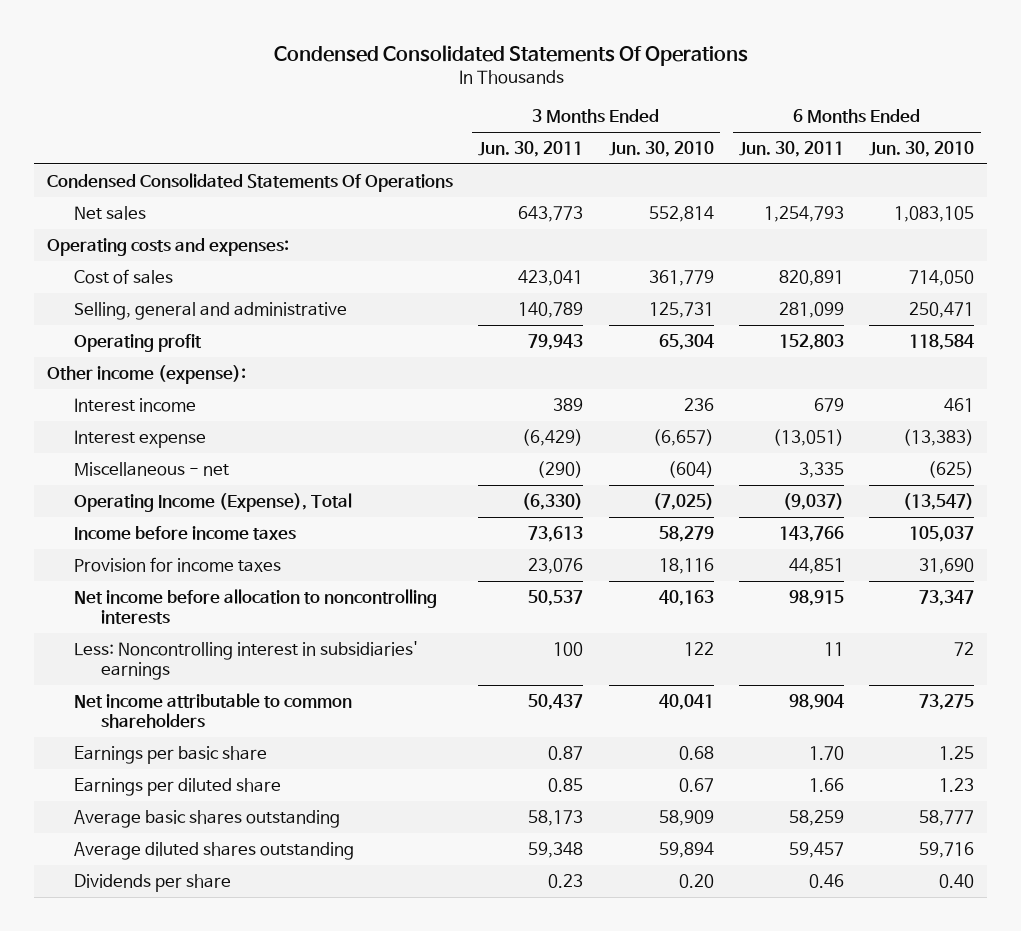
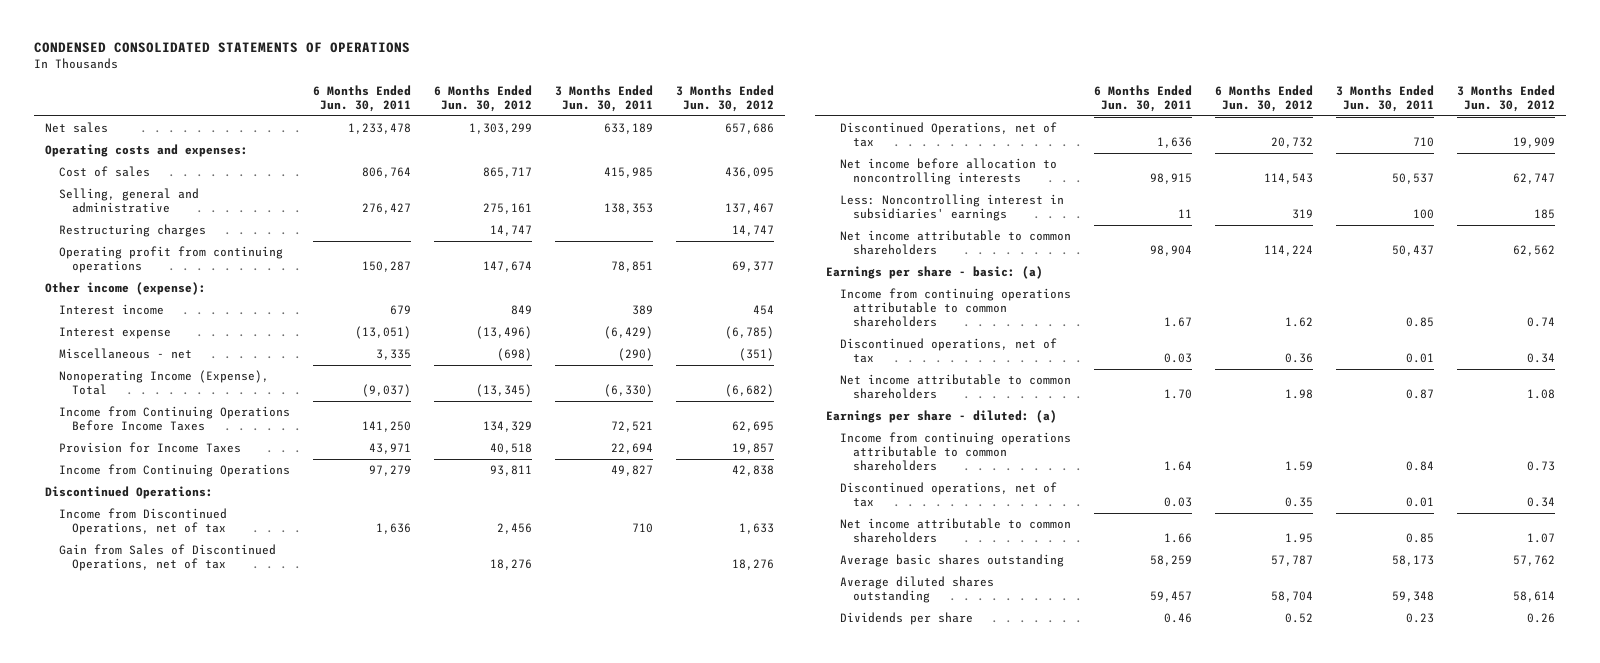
- Condensed Consolidated Statements Of Operations
+ CONDENSED CONSOLIDATED STATEMENTS OF OPERATIONS
- | 3 Months Ended Jun. 30, 2011 | 3 Months Ended Jun. 30, 2010 | 6 Months Ended Jun. 30, 2011 | 6 Months Ended Jun. 30, 2010
+ | 6 Months Ended Jun. 30, 2011 | 6 Months Ended Jun. 30, 2012 | 3 Months Ended Jun. 30, 2011 | 3 Months Ended Jun. 30, 2012
- Condensed Consolidated Statements Of Operations
- Net sales | 643,773 | 552,814 | 1,254,793 | 1,083,105
+ Net sales | 1,233,478 | 1,303,299 | 633,189 | 657,686
- Cost of sales | 423,041 | 361,779 | 820,891 | 714,050
- Selling, general and administrative | 140,789 | 125,731 | 281,099 | 250,471
- Operating profit | 79,943 | 65,304 | 152,803 | 118,584
+ Cost of sales | 806,764 | 865,717 | 415,985 | 436,095
+ Selling, general and administrative | 276,427 | 275,161 | 138,353 | 137,467
+ Restructuring charges | | 14,747 | | 14,747
+ Operating profit from continuing operations | 150,287 | 147,674 | 78,851 | 69,377
- Operating Income (Expense), Total | (6,330) | (7,025) | (9,037) | (13,547)
- Income before income taxes | 73,613 | 58,279 | 143,766 | 105,037
- Provision for income taxes | 23,076 | 18,116 | 44,851 | 31,690
+ Nonoperating Income (Expense), Total | (9,037) | (13,345) | (6,330) | (6,682)
+ Income from Continuing Operations Before Income Taxes | 141,250 | 134,329 | 72,521 | 62,695
+ Provision for Income Taxes | 43,971 | 40,518 | 22,694 | 19,857
+ Income from Continuing Operations | 97,279 | 93,811 | 49,827 | 42,838
+ Discontinued Operations:
+ Income from Discontinued Operations, net of tax | 1,636 | 2,456 | 710 | 1,633
+ Gain from Sales of Discontinued Operations, net of tax | | 18,276 | | 18,276
+ Discontinued Operations, net of tax | 1,636 | 20,732 | 710 | 19,909
- Earnings per basic share | 0.87 | 0.68 | 1.70 | 1.25
- Earnings per diluted share | 0.85 | 0.67 | 1.66 | 1.23
+ Earnings per share - basic: (a)
+ Income from continuing operations attributable to common shareholders | 1.67 | 1.62 | 0.85 | 0.74
+ Discontinued operations, net of tax | 0.03 | 0.36 | 0.01 | 0.34
+ Net income attributable to common shareholders | 1.70 | 1.98 | 0.87 | 1.08
+ Earnings per share - diluted: (a)
+ Income from continuing operations attributable to common shareholders | 1.64 | 1.59 | 0.84 | 0.73
+ Discontinued operations, net of tax | 0.03 | 0.35 | 0.01 | 0.34
+ Net income attributable to common shareholders | 1.66 | 1.95 | 0.85 | 1.07

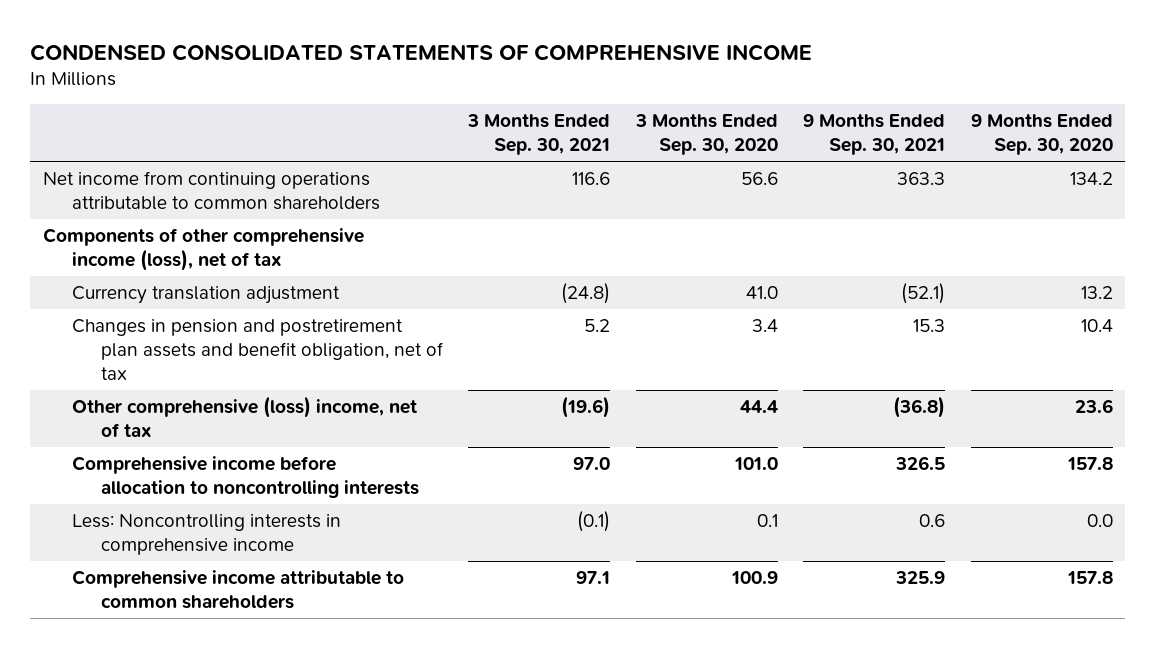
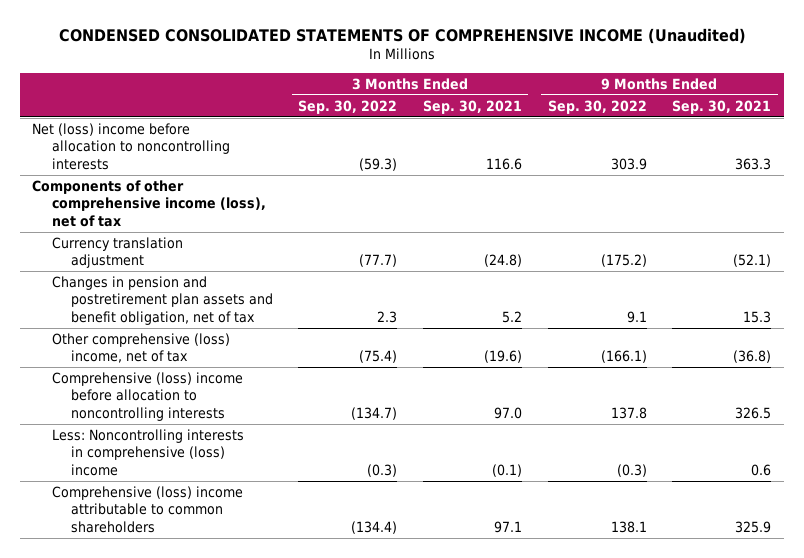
- CONDENSED CONSOLIDATED STATEMENTS OF COMPREHENSIVE INCOME
+ CONDENSED CONSOLIDATED STATEMENTS OF COMPREHENSIVE INCOME (Unaudited)
- | 3 Months Ended Sep. 30, 2021 | 3 Months Ended Sep. 30, 2020 | 9 Months Ended Sep. 30, 2021 | 9 Months Ended Sep. 30, 2020
+ | 3 Months Ended Sep. 30, 2022 | 3 Months Ended Sep. 30, 2021 | 9 Months Ended Sep. 30, 2022 | 9 Months Ended Sep. 30, 2021
- Net income from continuing operations attributable to common shareholders | 116.6 | 56.6 | 363.3 | 134.2
+ Net (loss) income before allocation to noncontrolling interests | (59.3) | 116.6 | 303.9 | 363.3
- Comprehensive income before allocation to noncontrolling interests | 97.0 | 101.0 | 326.5 | 157.8
- Less: Noncontrolling interests in comprehensive income | (0.1) | 0.1 | 0.6 | 0.0
- Comprehensive income attributable to common shareholders | 97.1 | 100.9 | 325.9 | 157.8
+ Comprehensive (loss) income before allocation to noncontrolling interests | (134.7) | 97.0 | 137.8 | 326.5
+ Less: Noncontrolling interests in comprehensive (loss) income | (0.3) | (0.1) | (0.3) | 0.6
+ Comprehensive (loss) income attributable to common shareholders | (134.4) | 97.1 | 138.1 | 325.9

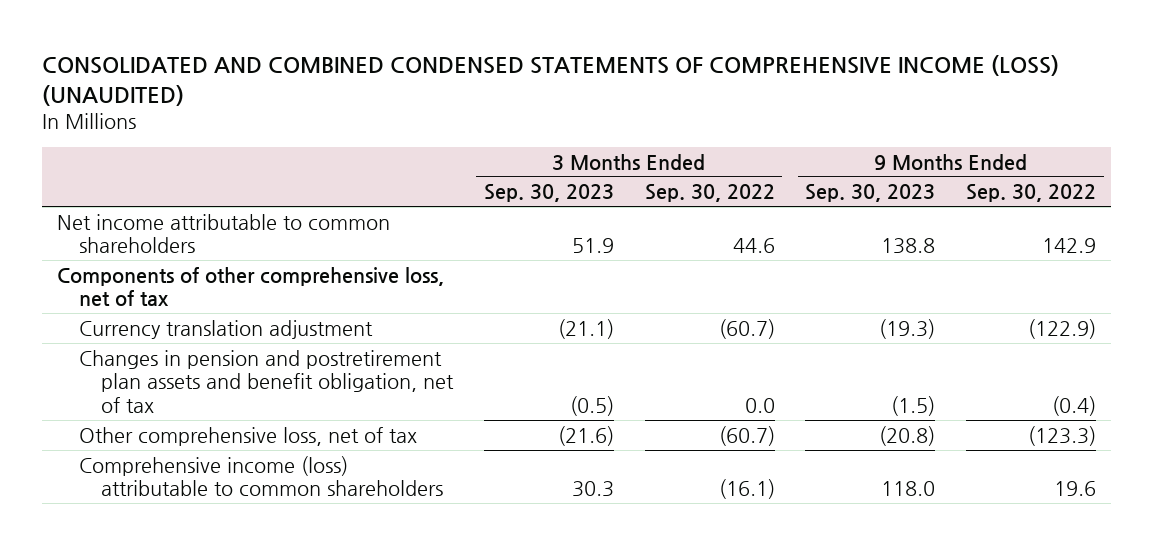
- CONDENSED CONSOLIDATED STATEMENTS OF COMPREHENSIVE INCOME (Unaudited)
+ CONSOLIDATED AND COMBINED CONDENSED STATEMENTS OF COMPREHENSIVE INCOME (LOSS) (UNAUDITED)
- | 3 Months Ended Sep. 30, 2022 | 3 Months Ended Sep. 30, 2021 | 9 Months Ended Sep. 30, 2022 | 9 Months Ended Sep. 30, 2021
+ | 3 Months Ended Sep. 30, 2023 | 3 Months Ended Sep. 30, 2022 | 9 Months Ended Sep. 30, 2023 | 9 Months Ended Sep. 30, 2022
- Net (loss) income before allocation to noncontrolling interests | (59.3) | 116.6 | 303.9 | 363.3
- Components of other comprehensive income (loss), net of tax
- Currency translation adjustment | (77.7) | (24.8) | (175.2) | (52.1)
- Changes in pension and postretirement plan assets and benefit obligation, net of tax | 2.3 | 5.2 | 9.1 | 15.3
- Other comprehensive (loss) income, net of tax | (75.4) | (19.6) | (166.1) | (36.8)
- Comprehensive (loss) income before allocation to noncontrolling interests | (134.7) | 97.0 | 137.8 | 326.5
- Less: Noncontrolling interests in comprehensive (loss) income | (0.3) | (0.1) | (0.3) | 0.6
- Comprehensive (loss) income attributable to common shareholders | (134.4) | 97.1 | 138.1 | 325.9
+ Net income attributable to common shareholders | 51.9 | 44.6 | 138.8 | 142.9
+ Components of other comprehensive loss, net of tax
+ Currency translation adjustment | (21.1) | (60.7) | (19.3) | (122.9)
+ Changes in pension and postretirement plan assets and benefit obligation, net of tax | (0.5) | 0.0 | (1.5) | (0.4)
+ Other comprehensive loss, net of tax | (21.6) | (60.7) | (20.8) | (123.3)
+ Comprehensive income (loss) attributable to common shareholders | 30.3 | (16.1) | 118.0 | 19.6

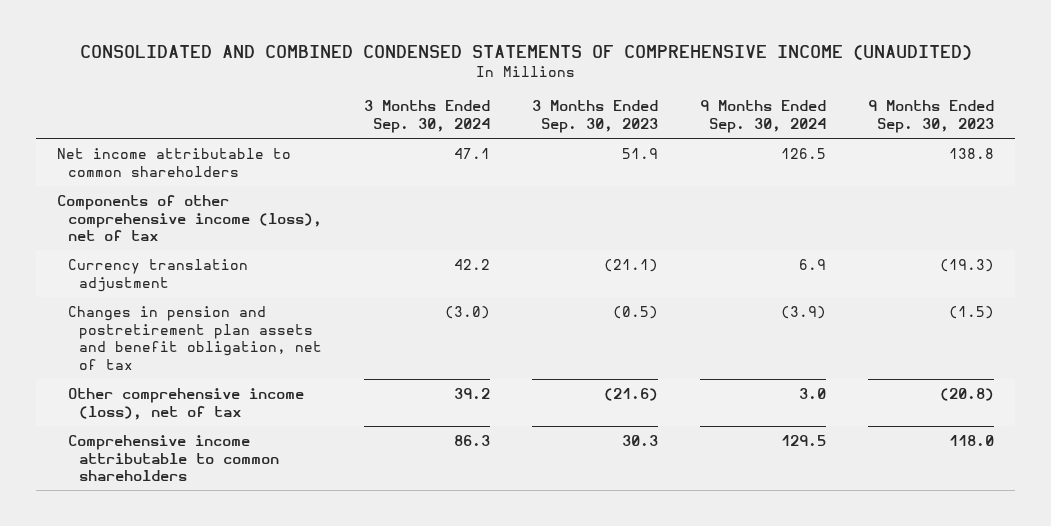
- CONSOLIDATED AND COMBINED CONDENSED STATEMENTS OF COMPREHENSIVE INCOME (LOSS) (UNAUDITED)
+ CONSOLIDATED AND COMBINED CONDENSED STATEMENTS OF COMPREHENSIVE INCOME (UNAUDITED)
- | 3 Months Ended Sep. 30, 2023 | 3 Months Ended Sep. 30, 2022 | 9 Months Ended Sep. 30, 2023 | 9 Months Ended Sep. 30, 2022
+ | 3 Months Ended Sep. 30, 2024 | 3 Months Ended Sep. 30, 2023 | 9 Months Ended Sep. 30, 2024 | 9 Months Ended Sep. 30, 2023
- Components of other comprehensive loss, net of tax
+ Components of other comprehensive income (loss), net of tax
- Other comprehensive loss, net of tax | (21.6) | (60.7) | (20.8) | (123.3)
- Comprehensive income (loss) attributable to common shareholders | 30.3 | (16.1) | 118.0 | 19.6
+ Other comprehensive income (loss), net of tax | 39.2 | (21.6) | 3.0 | (20.8)
+ Comprehensive income attributable to common shareholders | 86.3 | 30.3 | 129.5 | 118.0

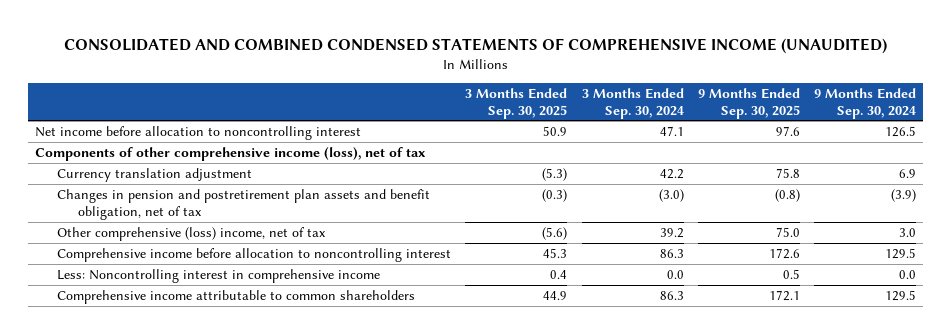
- | 3 Months Ended Sep. 30, 2024 | 3 Months Ended Sep. 30, 2023 | 9 Months Ended Sep. 30, 2024 | 9 Months Ended Sep. 30, 2023
+ | 3 Months Ended Sep. 30, 2025 | 3 Months Ended Sep. 30, 2024 | 9 Months Ended Sep. 30, 2025 | 9 Months Ended Sep. 30, 2024
- Net income attributable to common shareholders | 47.1 | 51.9 | 126.5 | 138.8
+ Net income before allocation to noncontrolling interest | 50.9 | 47.1 | 97.6 | 126.5
- Other comprehensive income (loss), net of tax | 39.2 | (21.6) | 3.0 | (20.8)
+ Other comprehensive (loss) income, net of tax | (5.6) | 39.2 | 75.0 | 3.0
+ Comprehensive income before allocation to noncontrolling interest | 45.3 | 86.3 | 172.6 | 129.5
+ Less: Noncontrolling interest in comprehensive income | 0.4 | 0.0 | 0.5 | 0.0

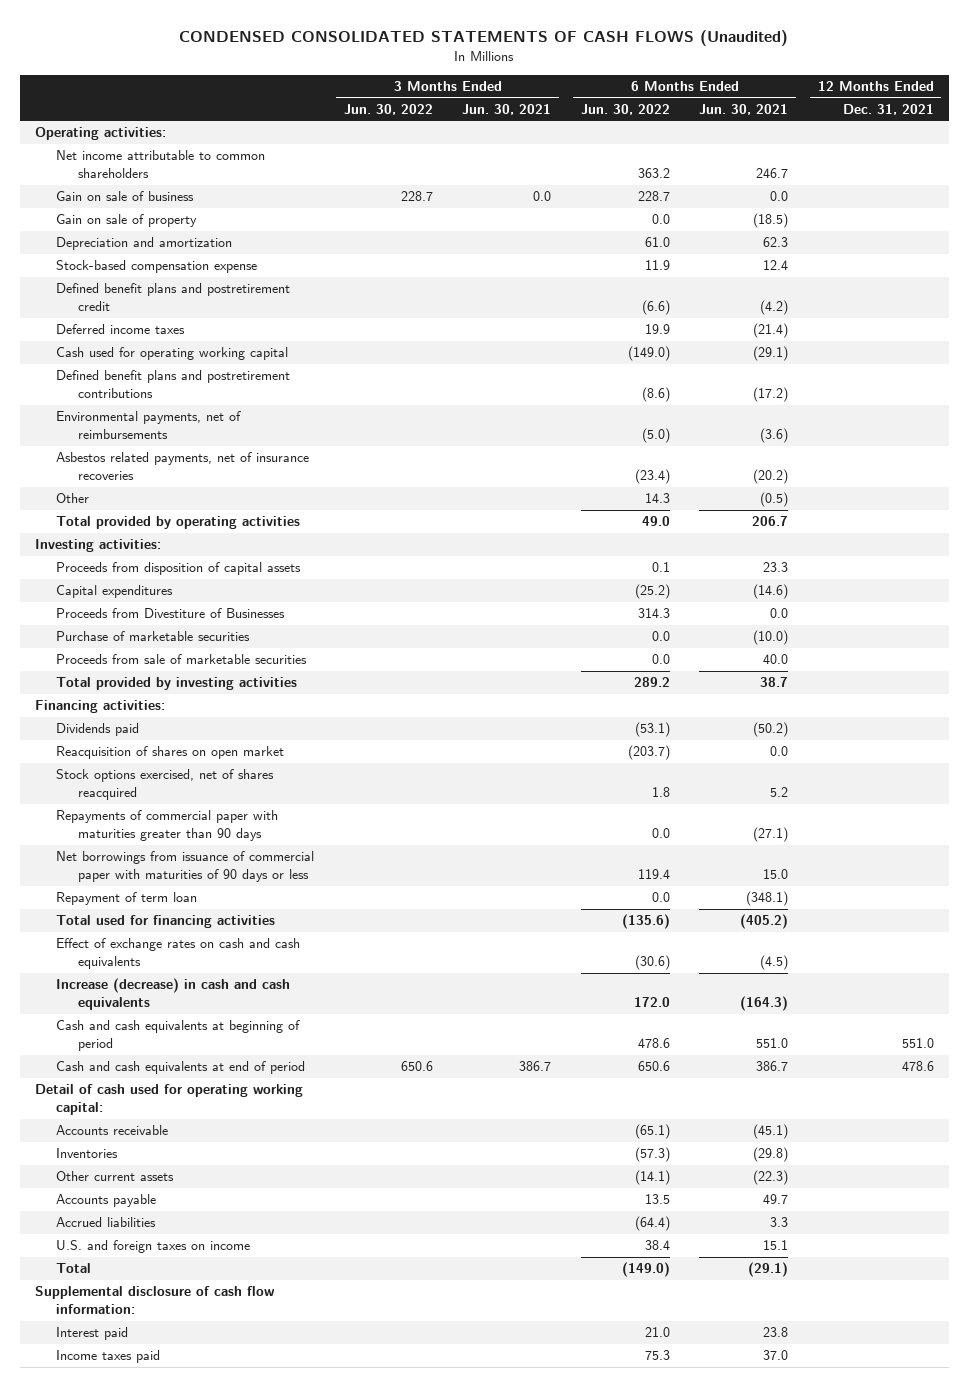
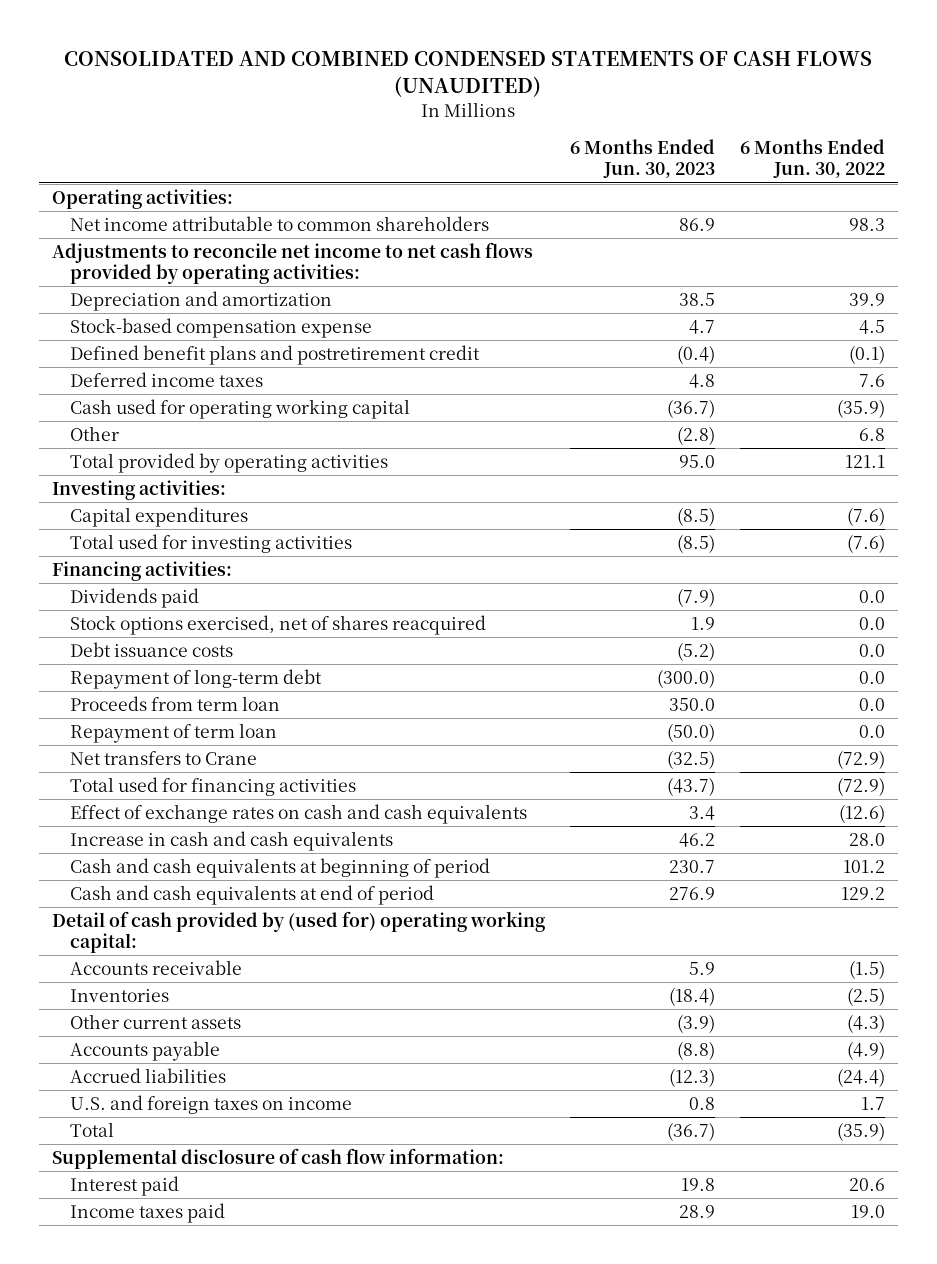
- CONDENSED CONSOLIDATED STATEMENTS OF CASH FLOWS (Unaudited)
+ CONSOLIDATED AND COMBINED CONDENSED STATEMENTS OF CASH FLOWS (UNAUDITED)
- | 3 Months Ended Jun. 30, 2022 | 3 Months Ended Jun. 30, 2021 | 6 Months Ended Jun. 30, 2022 | 6 Months Ended Jun. 30, 2021 | 12 Months Ended Dec. 31, 2021
+ | 6 Months Ended Jun. 30, 2023 | 6 Months Ended Jun. 30, 2022
- Net income attributable to common shareholders | | | 363.2 | 246.7 |
- Gain on sale of business | 228.7 | 0.0 | 228.7 | 0.0 |
- Gain on sale of property | | | 0.0 | (18.5) |
- Depreciation and amortization | | | 61.0 | 62.3 |
- Stock-based compensation expense | | | 11.9 | 12.4 |
- Defined benefit plans and postretirement credit | | | (6.6) | (4.2) |
- Deferred income taxes | | | 19.9 | (21.4) |
- Cash used for operating working capital | | | (149.0) | (29.1) |
- Defined benefit plans and postretirement contributions | | | (8.6) | (17.2) |
- Environmental payments, net of reimbursements | | | (5.0) | (3.6) |
- Asbestos related payments, net of insurance recoveries | | | (23.4) | (20.2) |
- Other | | | 14.3 | (0.5) |
- Total provided by operating activities | | | 49.0 | 206.7 |
+ Net income attributable to common shareholders | 86.9 | 98.3
+ Adjustments to reconcile net income to net cash flows provided by operating activities:
+ Depreciation and amortization | 38.5 | 39.9
+ Stock-based compensation expense | 4.7 | 4.5
+ Defined benefit plans and postretirement credit | (0.4) | (0.1)
+ Deferred income taxes | 4.8 | 7.6
+ Cash used for operating working capital | (36.7) | (35.9)
+ Other | (2.8) | 6.8
+ Total provided by operating activities | 95.0 | 121.1
- Proceeds from disposition of capital assets | | | 0.1 | 23.3 |
- Capital expenditures | | | (25.2) | (14.6) |
- Proceeds from Divestiture of Businesses | | | 314.3 | 0.0 |
- Purchase of marketable securities | | | 0.0 | (10.0) |
- Proceeds from sale of marketable securities | | | 0.0 | 40.0 |
- Total provided by investing activities | | | 289.2 | 38.7 |
+ Capital expenditures | (8.5) | (7.6)
+ Total used for investing activities | (8.5) | (7.6)
- Dividends paid | | | (53.1) | (50.2) |
- Reacquisition of shares on open market | | | (203.7) | 0.0 |
- Stock options exercised, net of shares reacquired | | | 1.8 | 5.2 |
- Repayments of commercial paper with maturities greater than 90 days | | | 0.0 | (27.1) |
- Net borrowings from issuance of commercial paper with maturities of 90 days or less | | | 119.4 | 15.0 |
+ Dividends paid | (7.9) | 0.0
+ Stock options exercised, net of shares reacquired | 1.9 | 0.0
+ Debt issuance costs | (5.2) | 0.0
+ Repayment of long-term debt | (300.0) | 0.0
+ Proceeds from term loan | 350.0 | 0.0
- Total used for financing activities | | | (135.6) | (405.2) |
- Effect of exchange rates on cash and cash equivalents | | | (30.6) | (4.5) |
- Increase (decrease) in cash and cash equivalents | | | 172.0 | (164.3) |
- Cash and cash equivalents at beginning of period | | | 478.6 | 551.0 | 551.0
- Cash and cash equivalents at end of period | 650.6 | 386.7 | 650.6 | 386.7 | 478.6
- Detail of cash used for operating working capital:
- Accounts receivable | | | (65.1) | (45.1) |
- Inventories | | | (57.3) | (29.8) |
- Other current assets | | | (14.1) | (22.3) |
- Accounts payable | | | 13.5 | 49.7 |
- Accrued liabilities | | | (64.4) | 3.3 |
- U.S. and foreign taxes on income | | | 38.4 | 15.1 |
- Total | | | (149.0) | (29.1) |
+ Net transfers to Crane | (32.5) | (72.9)
+ Total used for financing activities | (43.7) | (72.9)
+ Effect of exchange rates on cash and cash equivalents | 3.4 | (12.6)
+ Increase in cash and cash equivalents | 46.2 | 28.0
+ Cash and cash equivalents at beginning of period | 230.7 | 101.2
+ Cash and cash equivalents at end of period | 276.9 | 129.2
+ Detail of cash provided by (used for) operating working capital:
+ Accounts receivable | 5.9 | (1.5)
+ Inventories | (18.4) | (2.5)
+ Other current assets | (3.9) | (4.3)
+ Accounts payable | (8.8) | (4.9)
+ Accrued liabilities | (12.3) | (24.4)
+ U.S. and foreign taxes on income | 0.8 | 1.7
+ Total | (36.7) | (35.9)
- Interest paid | | | 21.0 | 23.8 |
- Income taxes paid | | | 75.3 | 37.0 |
+ Interest paid | 19.8 | 20.6
+ Income taxes paid | 28.9 | 19.0

